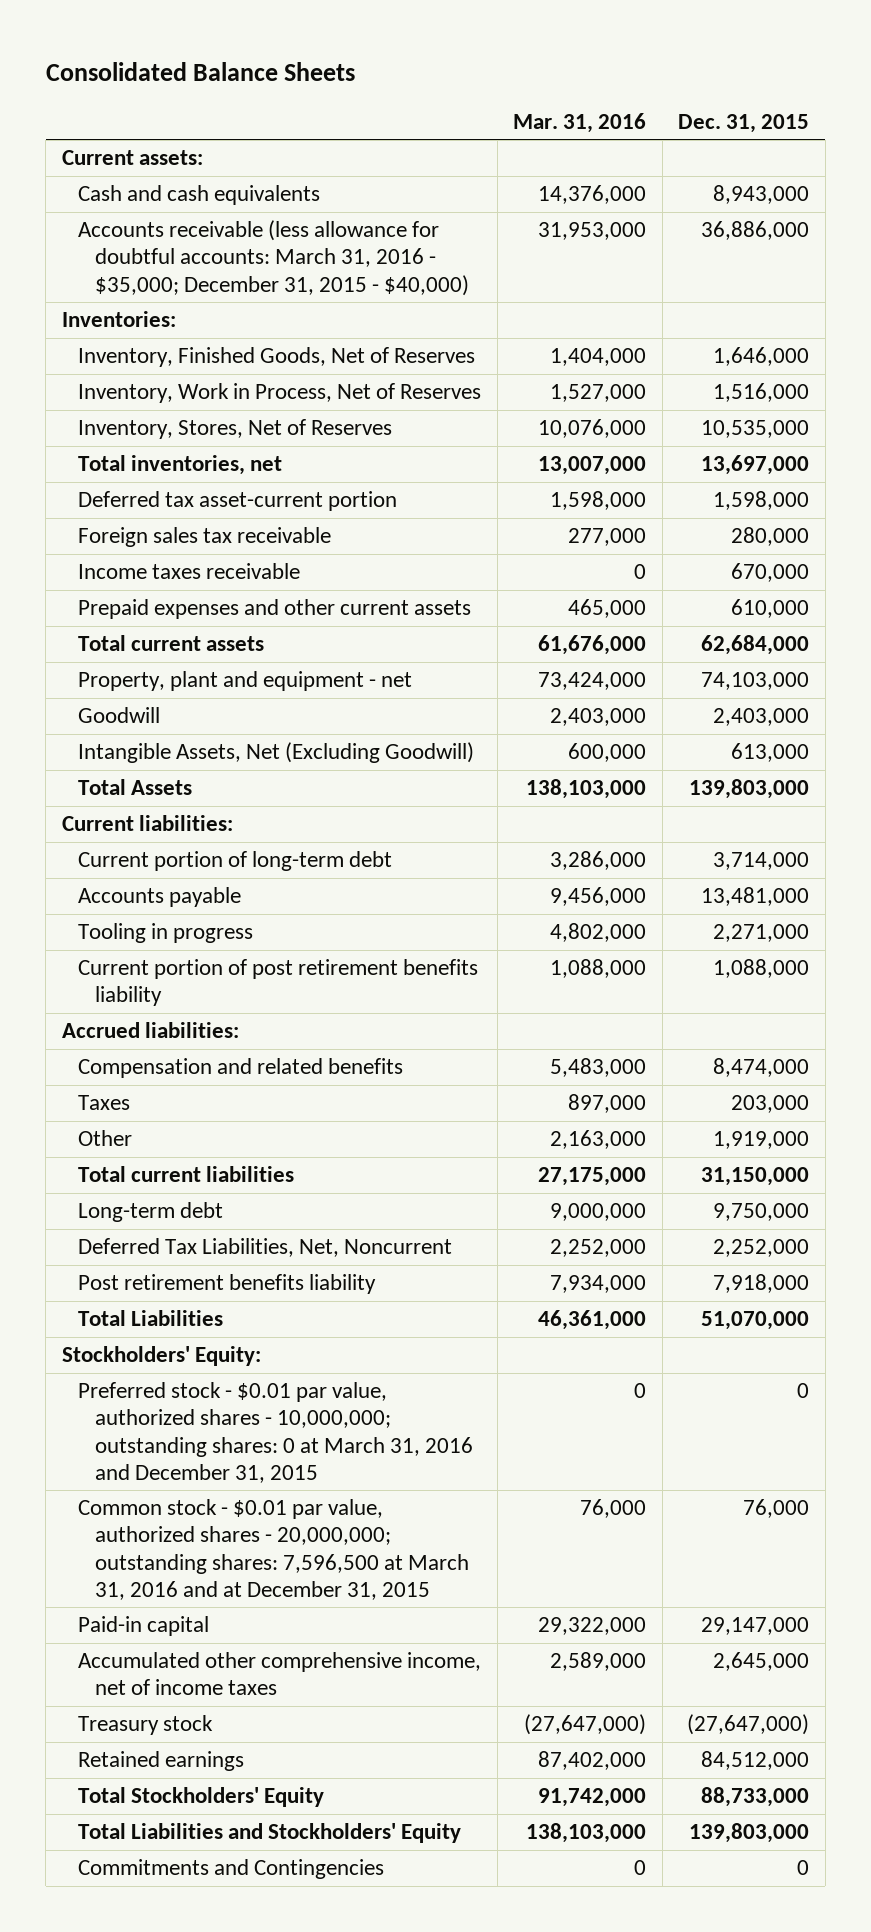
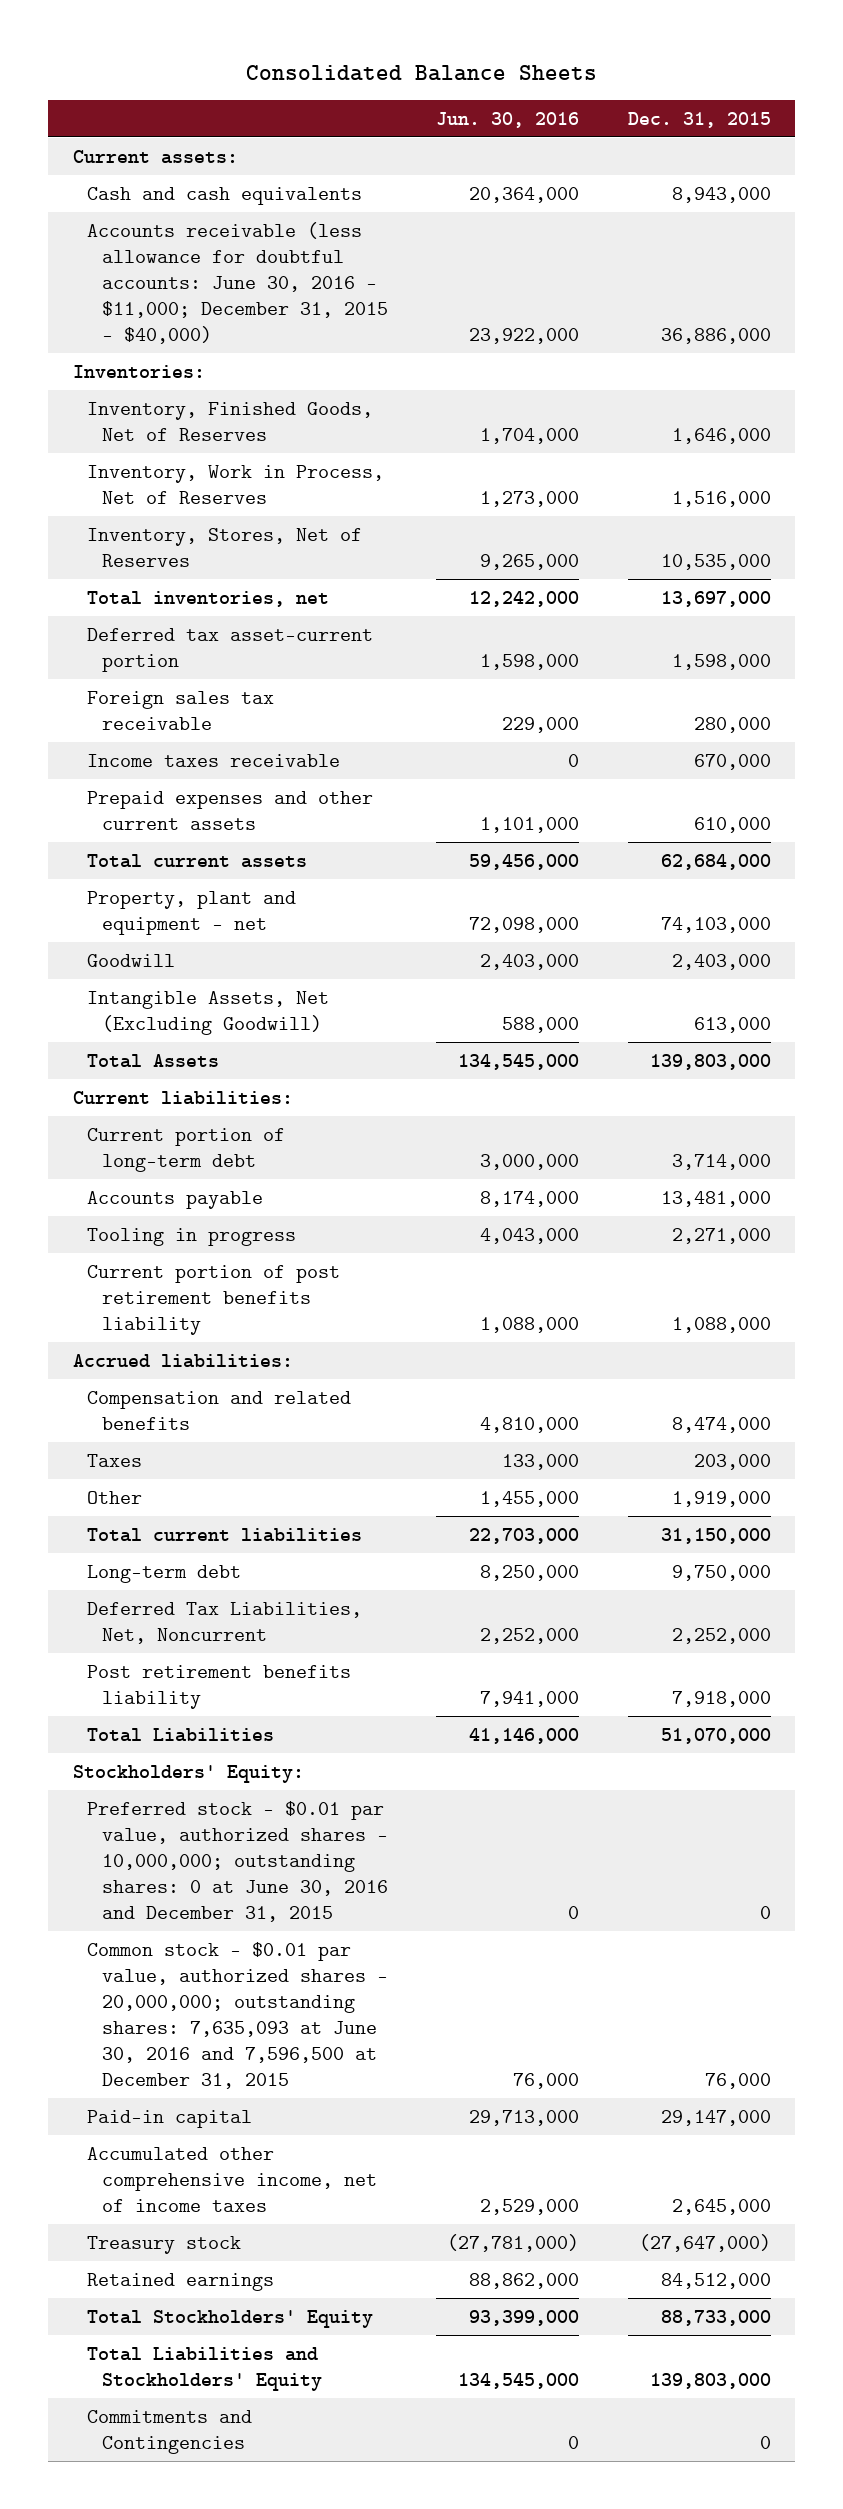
- | Mar. 31, 2016 | Dec. 31, 2015
+ | Jun. 30, 2016 | Dec. 31, 2015
- Accounts receivable (less allowance for doubtful accounts: March 31, 2016 - $35,000; December 31, 2015 - $40,000) | 31,953,000 | 36,886,000
+ Accounts receivable (less allowance for doubtful accounts: June 30, 2016 - $11,000; December 31, 2015 - $40,000) | 23,922,000 | 36,886,000
- Preferred stock - $0.01 par value, authorized shares - 10,000,000; outstanding shares: 0 at March 31, 2016 and December 31, 2015 | 0 | 0
- Common stock - $0.01 par value, authorized shares - 20,000,000; outstanding shares: 7,596,500 at March 31, 2016 and at December 31, 2015 | 76,000 | 76,000
+ Preferred stock - $0.01 par value, authorized shares - 10,000,000; outstanding shares: 0 at June 30, 2016 and December 31, 2015 | 0 | 0
+ Common stock - $0.01 par value, authorized shares - 20,000,000; outstanding shares: 7,635,093 at June 30, 2016 and 7,596,500 at December 31, 2015 | 76,000 | 76,000

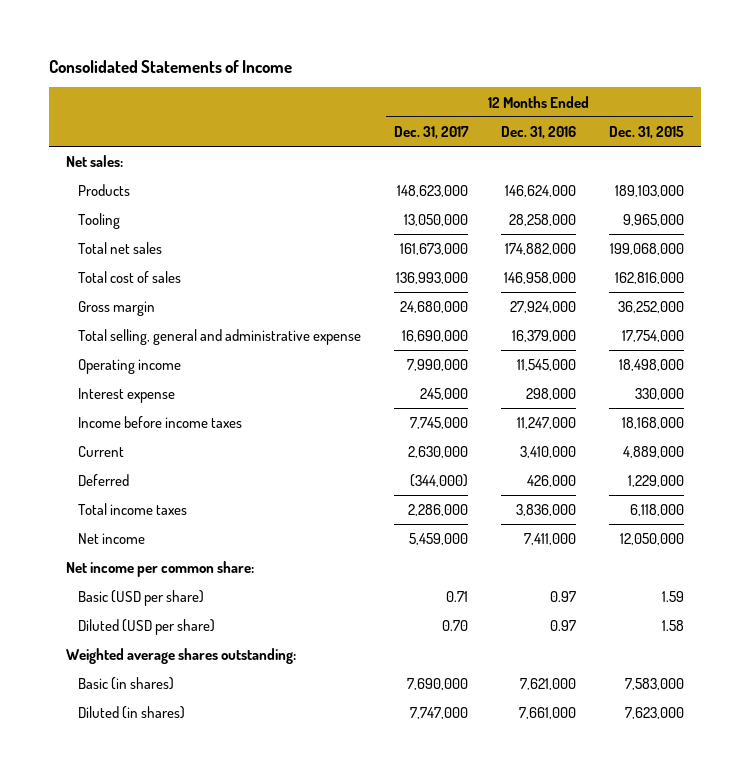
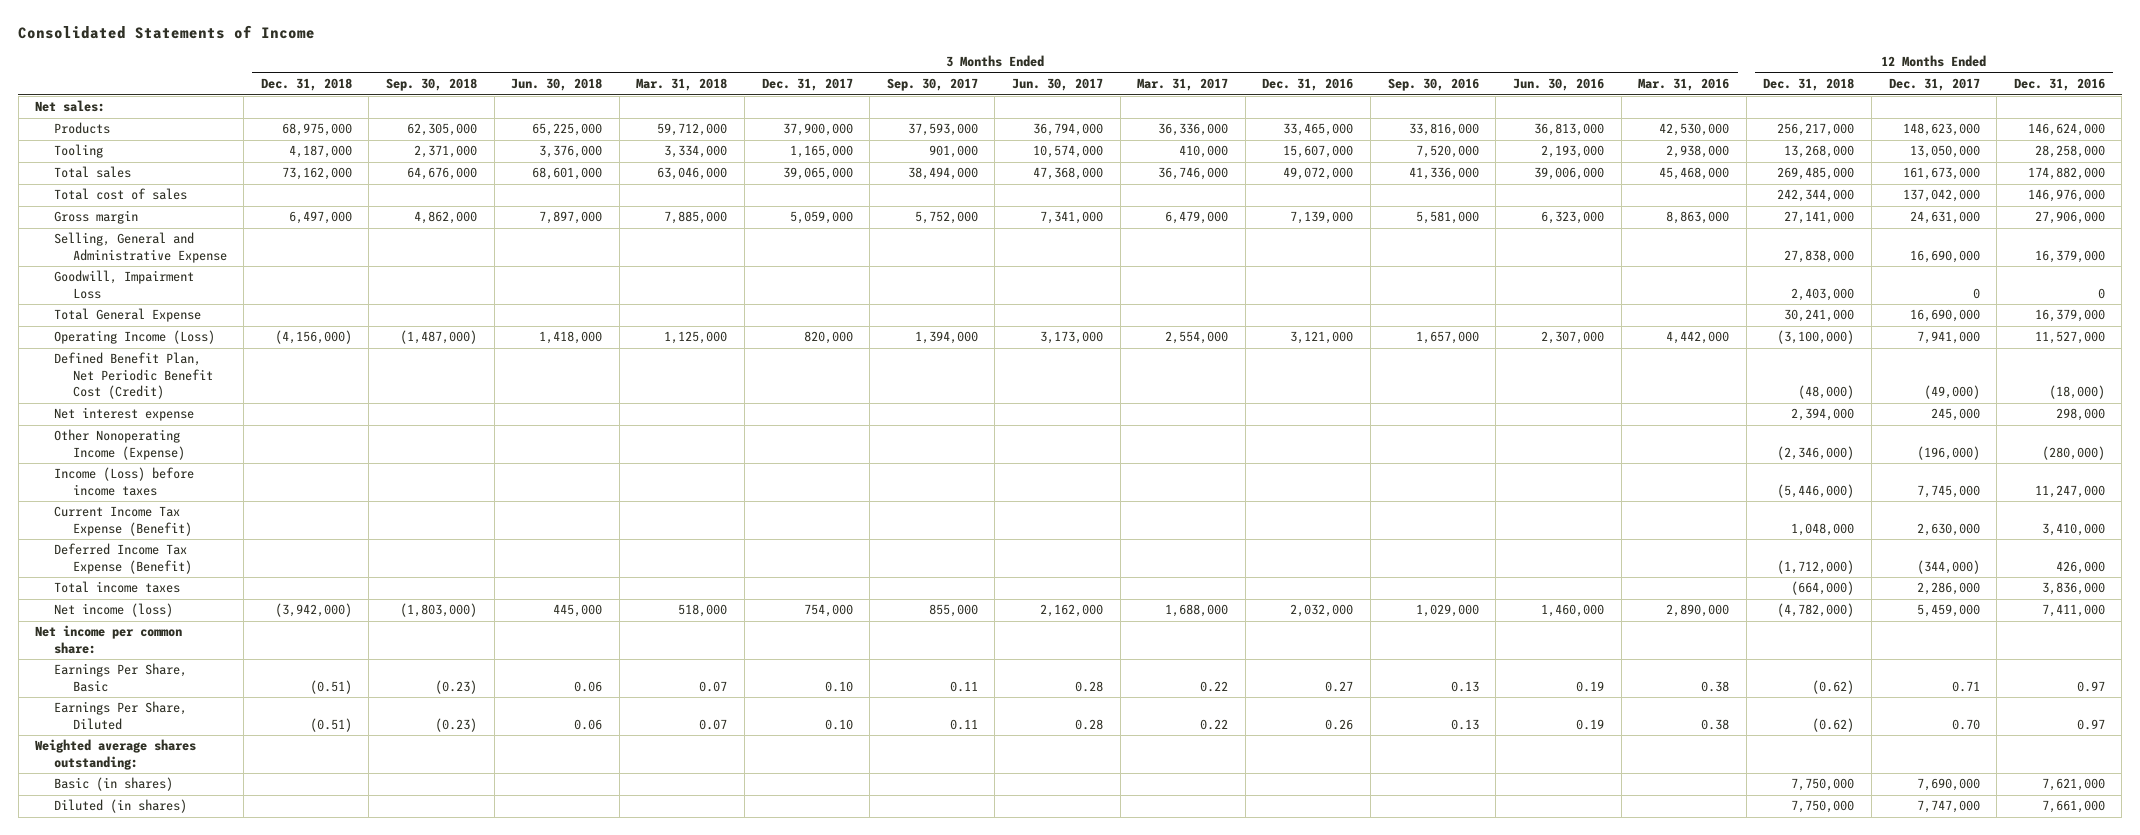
- | 12 Months Ended Dec. 31, 2017 | 12 Months Ended Dec. 31, 2016 | 12 Months Ended Dec. 31, 2015
+ | 3 Months Ended Dec. 31, 2018 | 3 Months Ended Sep. 30, 2018 | 3 Months Ended Jun. 30, 2018 | 3 Months Ended Mar. 31, 2018 | 3 Months Ended Dec. 31, 2017 | 3 Months Ended Sep. 30, 2017 | 3 Months Ended Jun. 30, 2017 | 3 Months Ended Mar. 31, 2017 | 3 Months Ended Dec. 31, 2016 | 3 Months Ended Sep. 30, 2016 | 3 Months Ended Jun. 30, 2016 | 3 Months Ended Mar. 31, 2016 | 12 Months Ended Dec. 31, 2018 | 12 Months Ended Dec. 31, 2017 | 12 Months Ended Dec. 31, 2016
- Total net sales | 161,673,000 | 174,882,000 | 199,068,000
- Total cost of sales | 136,993,000 | 146,958,000 | 162,816,000
- Gross margin | 24,680,000 | 27,924,000 | 36,252,000
- Total selling, general and administrative expense | 16,690,000 | 16,379,000 | 17,754,000
- Operating income | 7,990,000 | 11,545,000 | 18,498,000
- Interest expense | 245,000 | 298,000 | 330,000
- Income before income taxes | 7,745,000 | 11,247,000 | 18,168,000
- Current | 2,630,000 | 3,410,000 | 4,889,000
- Deferred | (344,000) | 426,000 | 1,229,000
+ Total sales | 73,162,000 | 64,676,000 | 68,601,000 | 63,046,000 | 39,065,000 | 38,494,000 | 47,368,000 | 36,746,000 | 49,072,000 | 41,336,000 | 39,006,000 | 45,468,000 | 269,485,000 | 161,673,000 | 174,882,000
+ Total cost of sales | | | | | | | | | | | | | 242,344,000 | 137,042,000 | 146,976,000
+ Gross margin | 6,497,000 | 4,862,000 | 7,897,000 | 7,885,000 | 5,059,000 | 5,752,000 | 7,341,000 | 6,479,000 | 7,139,000 | 5,581,000 | 6,323,000 | 8,863,000 | 27,141,000 | 24,631,000 | 27,906,000
+ Selling, General and Administrative Expense | | | | | | | | | | | | | 27,838,000 | 16,690,000 | 16,379,000
+ Goodwill, Impairment Loss | | | | | | | | | | | | | 2,403,000 | 0 | 0
+ Total General Expense | | | | | | | | | | | | | 30,241,000 | 16,690,000 | 16,379,000
+ Operating Income (Loss) | (4,156,000) | (1,487,000) | 1,418,000 | 1,125,000 | 820,000 | 1,394,000 | 3,173,000 | 2,554,000 | 3,121,000 | 1,657,000 | 2,307,000 | 4,442,000 | (3,100,000) | 7,941,000 | 11,527,000
+ Defined Benefit Plan, Net Periodic Benefit Cost (Credit) | | | | | | | | | | | | | (48,000) | (49,000) | (18,000)
+ Net interest expense | | | | | | | | | | | | | 2,394,000 | 245,000 | 298,000
+ Other Nonoperating Income (Expense) | | | | | | | | | | | | | (2,346,000) | (196,000) | (280,000)
+ Income (Loss) before income taxes | | | | | | | | | | | | | (5,446,000) | 7,745,000 | 11,247,000
+ Current Income Tax Expense (Benefit) | | | | | | | | | | | | | 1,048,000 | 2,630,000 | 3,410,000
+ Deferred Income Tax Expense (Benefit) | | | | | | | | | | | | | (1,712,000) | (344,000) | 426,000
- Net income | 5,459,000 | 7,411,000 | 12,050,000
+ Net income (loss) | (3,942,000) | (1,803,000) | 445,000 | 518,000 | 754,000 | 855,000 | 2,162,000 | 1,688,000 | 2,032,000 | 1,029,000 | 1,460,000 | 2,890,000 | (4,782,000) | 5,459,000 | 7,411,000
- Basic (USD per share) | 0.71 | 0.97 | 1.59
- Diluted (USD per share) | 0.70 | 0.97 | 1.58
+ Earnings Per Share, Basic | (0.51) | (0.23) | 0.06 | 0.07 | 0.10 | 0.11 | 0.28 | 0.22 | 0.27 | 0.13 | 0.19 | 0.38 | (0.62) | 0.71 | 0.97
+ Earnings Per Share, Diluted | (0.51) | (0.23) | 0.06 | 0.07 | 0.10 | 0.11 | 0.28 | 0.22 | 0.26 | 0.13 | 0.19 | 0.38 | (0.62) | 0.70 | 0.97

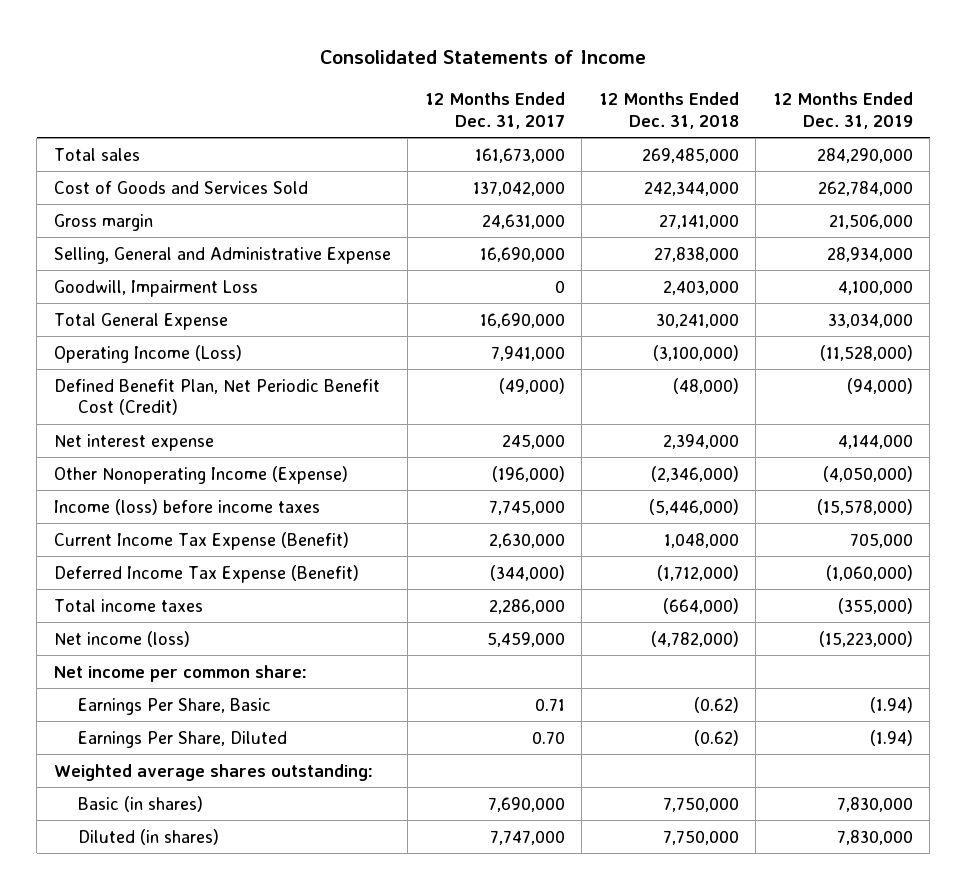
- | 3 Months Ended Dec. 31, 2018 | 3 Months Ended Sep. 30, 2018 | 3 Months Ended Jun. 30, 2018 | 3 Months Ended Mar. 31, 2018 | 3 Months Ended Dec. 31, 2017 | 3 Months Ended Sep. 30, 2017 | 3 Months Ended Jun. 30, 2017 | 3 Months Ended Mar. 31, 2017 | 3 Months Ended Dec. 31, 2016 | 3 Months Ended Sep. 30, 2016 | 3 Months Ended Jun. 30, 2016 | 3 Months Ended Mar. 31, 2016 | 12 Months Ended Dec. 31, 2018 | 12 Months Ended Dec. 31, 2017 | 12 Months Ended Dec. 31, 2016
+ | 12 Months Ended Dec. 31, 2017 | 12 Months Ended Dec. 31, 2018 | 12 Months Ended Dec. 31, 2019
- Net sales:
- Products | 68,975,000 | 62,305,000 | 65,225,000 | 59,712,000 | 37,900,000 | 37,593,000 | 36,794,000 | 36,336,000 | 33,465,000 | 33,816,000 | 36,813,000 | 42,530,000 | 256,217,000 | 148,623,000 | 146,624,000
- Tooling | 4,187,000 | 2,371,000 | 3,376,000 | 3,334,000 | 1,165,000 | 901,000 | 10,574,000 | 410,000 | 15,607,000 | 7,520,000 | 2,193,000 | 2,938,000 | 13,268,000 | 13,050,000 | 28,258,000
- Total cost of sales | | | | | | | | | | | | | 242,344,000 | 137,042,000 | 146,976,000
+ Cost of Goods and Services Sold | 137,042,000 | 242,344,000 | 262,784,000
- Income (Loss) before income taxes | | | | | | | | | | | | | (5,446,000) | 7,745,000 | 11,247,000
+ Income (loss) before income taxes | 7,745,000 | (5,446,000) | (15,578,000)

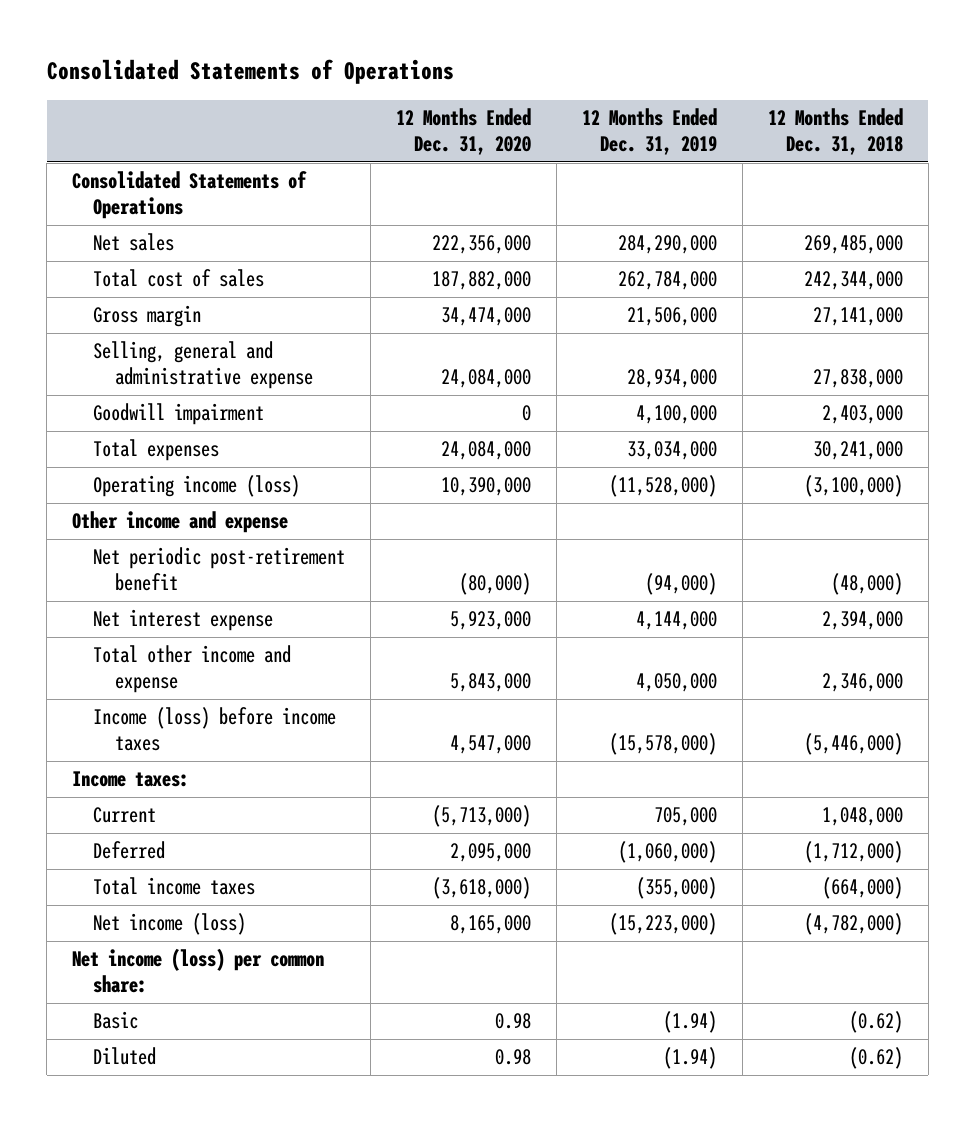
- Consolidated Statements of Income
+ Consolidated Statements of Operations
- | 12 Months Ended Dec. 31, 2017 | 12 Months Ended Dec. 31, 2018 | 12 Months Ended Dec. 31, 2019
+ | 12 Months Ended Dec. 31, 2020 | 12 Months Ended Dec. 31, 2019 | 12 Months Ended Dec. 31, 2018
- Total sales | 161,673,000 | 269,485,000 | 284,290,000
- Cost of Goods and Services Sold | 137,042,000 | 242,344,000 | 262,784,000
+ Consolidated Statements of Operations
+ Net sales | 222,356,000 | 284,290,000 | 269,485,000
+ Total cost of sales | 187,882,000 | 262,784,000 | 242,344,000
- Selling, General and Administrative Expense | 16,690,000 | 27,838,000 | 28,934,000
- Goodwill, Impairment Loss | 0 | 2,403,000 | 4,100,000
- Total General Expense | 16,690,000 | 30,241,000 | 33,034,000
- Operating Income (Loss) | 7,941,000 | (3,100,000) | (11,528,000)
- Defined Benefit Plan, Net Periodic Benefit Cost (Credit) | (49,000) | (48,000) | (94,000)
+ Selling, general and administrative expense | 24,084,000 | 28,934,000 | 27,838,000
+ Goodwill impairment | 0 | 4,100,000 | 2,403,000
+ Total expenses | 24,084,000 | 33,034,000 | 30,241,000
+ Operating income (loss) | 10,390,000 | (11,528,000) | (3,100,000)
+ Other income and expense
+ Net periodic post-retirement benefit | (80,000) | (94,000) | (48,000)
- Other Nonoperating Income (Expense) | (196,000) | (2,346,000) | (4,050,000)
+ Total other income and expense | 5,843,000 | 4,050,000 | 2,346,000
- Current Income Tax Expense (Benefit) | 2,630,000 | 1,048,000 | 705,000
- Deferred Income Tax Expense (Benefit) | (344,000) | (1,712,000) | (1,060,000)
+ Income taxes:
+ Current | (5,713,000) | 705,000 | 1,048,000
+ Deferred | 2,095,000 | (1,060,000) | (1,712,000)
- Net income per common share:
- Earnings Per Share, Basic | 0.71 | (0.62) | (1.94)
- Earnings Per Share, Diluted | 0.70 | (0.62) | (1.94)
- Weighted average shares outstanding:
- Basic (in shares) | 7,690,000 | 7,750,000 | 7,830,000
- Diluted (in shares) | 7,747,000 | 7,750,000 | 7,830,000
+ Net income (loss) per common share:
+ Basic | 0.98 | (1.94) | (0.62)
+ Diluted | 0.98 | (1.94) | (0.62)

